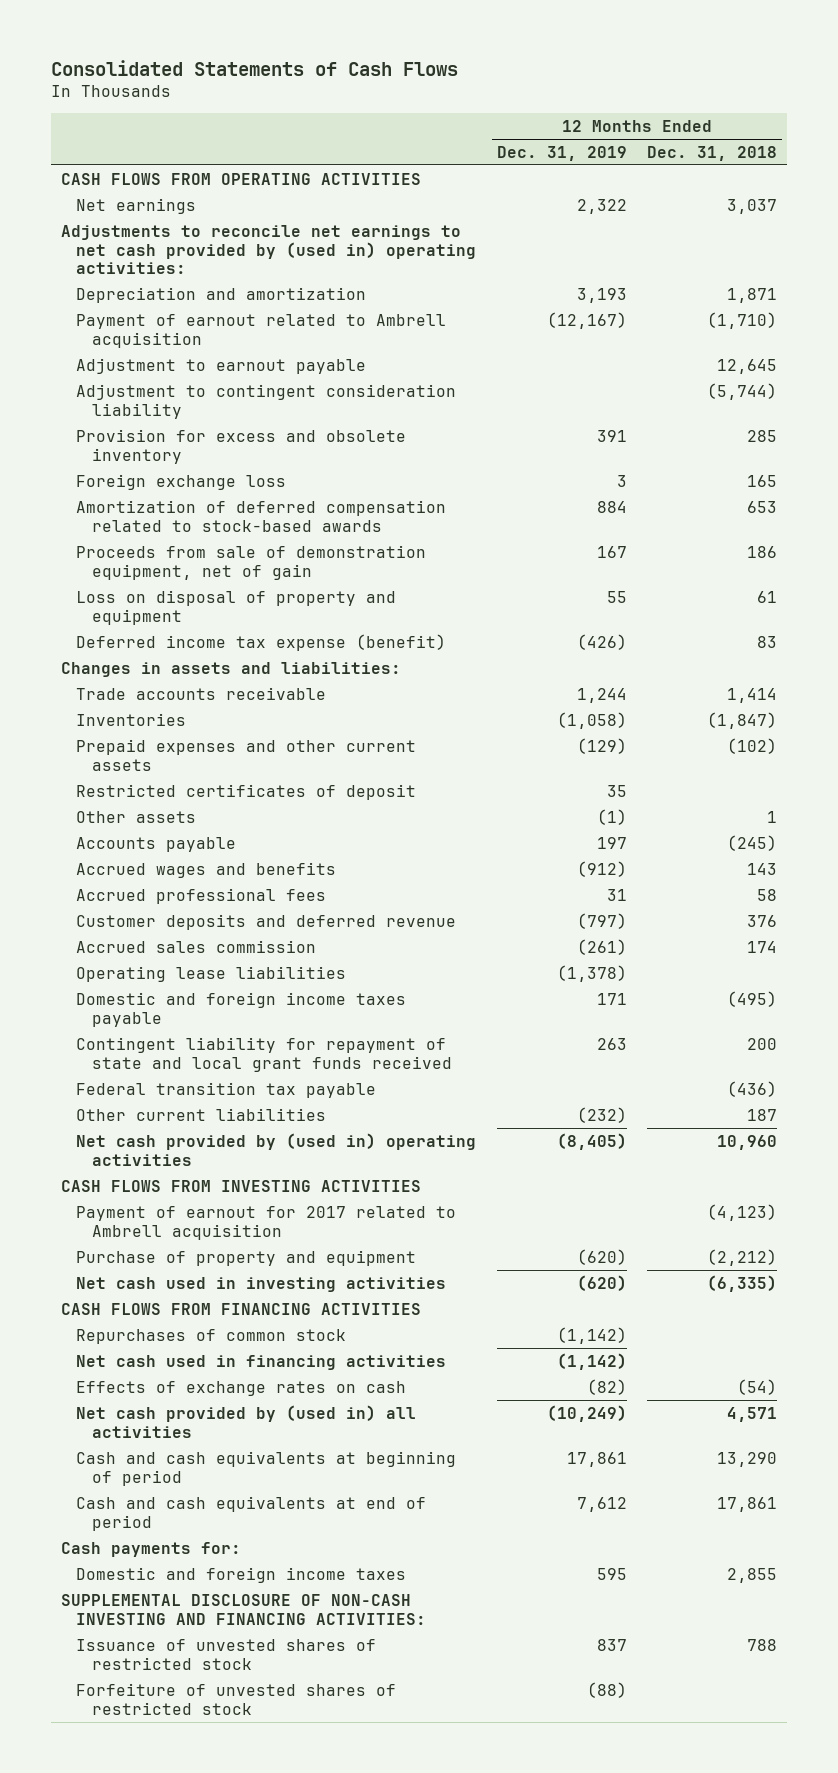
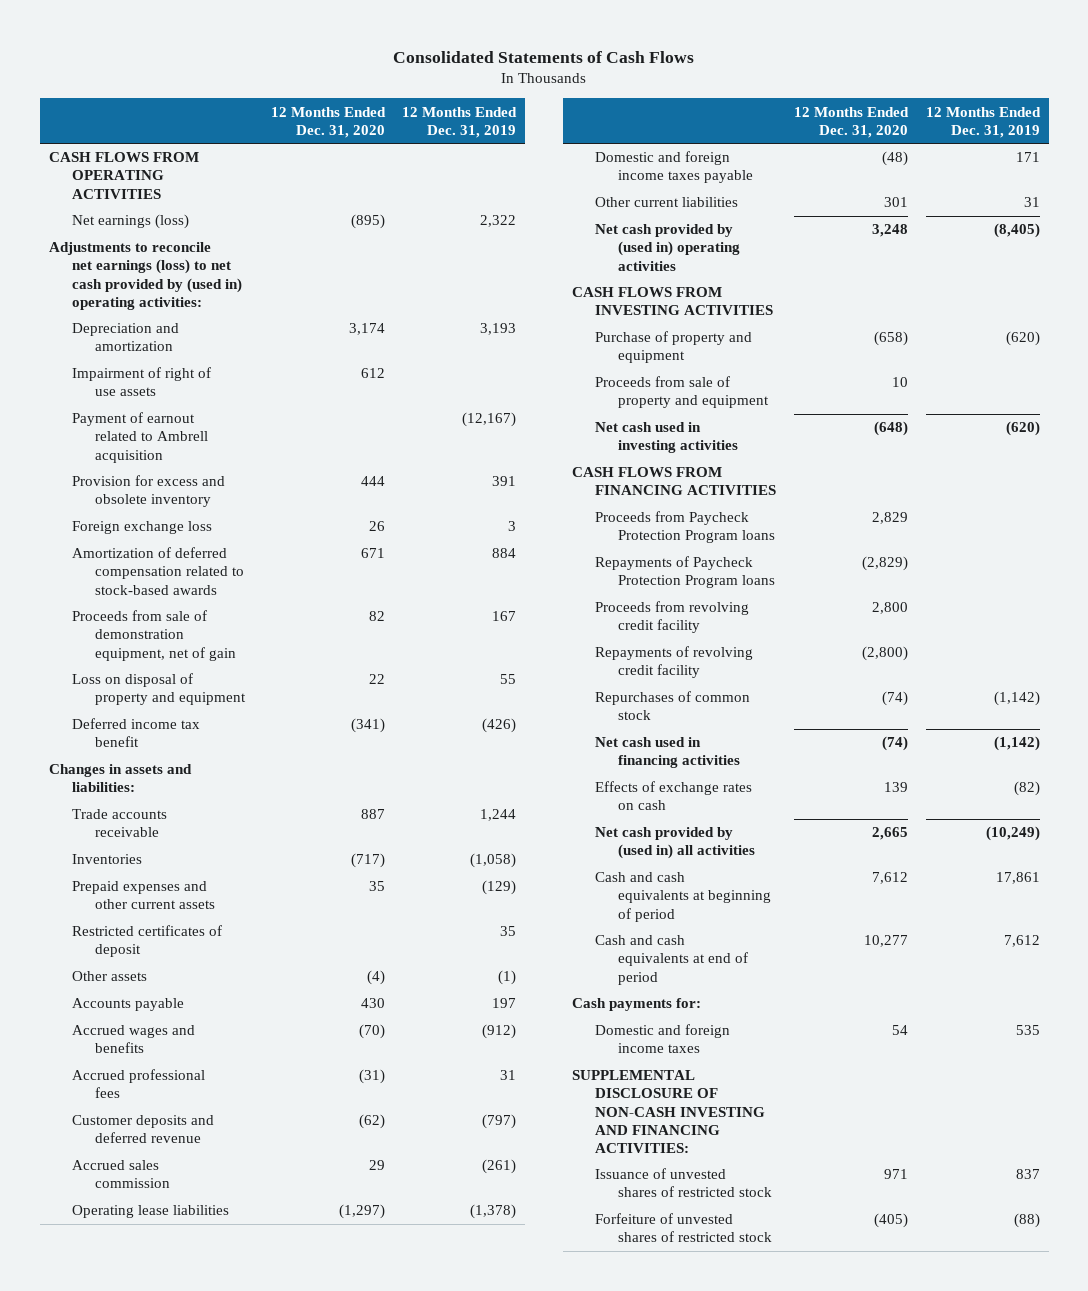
- | 12 Months Ended Dec. 31, 2019 | 12 Months Ended Dec. 31, 2018
+ | 12 Months Ended Dec. 31, 2020 | 12 Months Ended Dec. 31, 2019
- Net earnings | 2,322 | 3,037
- Adjustments to reconcile net earnings to net cash provided by (used in) operating activities:
+ Net earnings (loss) | (895) | 2,322
+ Adjustments to reconcile net earnings (loss) to net cash provided by (used in) operating activities:
+ Impairment of right of use assets | 612 |
- Adjustment to earnout payable | | 12,645
- Adjustment to contingent consideration liability | | (5,744)
- Deferred income tax expense (benefit) | (426) | 83
+ Deferred income tax benefit | (341) | (426)
- Contingent liability for repayment of state and local grant funds received | 263 | 200
- Federal transition tax payable | | (436)
- Other current liabilities | (232) | 187
+ Other current liabilities | 301 | 31
- Payment of earnout for 2017 related to Ambrell acquisition | | (4,123)
+ Proceeds from sale of property and equipment | 10 |
+ Proceeds from Paycheck Protection Program loans | 2,829 |
+ Repayments of Paycheck Protection Program loans | (2,829) |
+ Proceeds from revolving credit facility | 2,800 |
+ Repayments of revolving credit facility | (2,800) |
- Domestic and foreign income taxes | 595 | 2,855
+ Domestic and foreign income taxes | 54 | 535

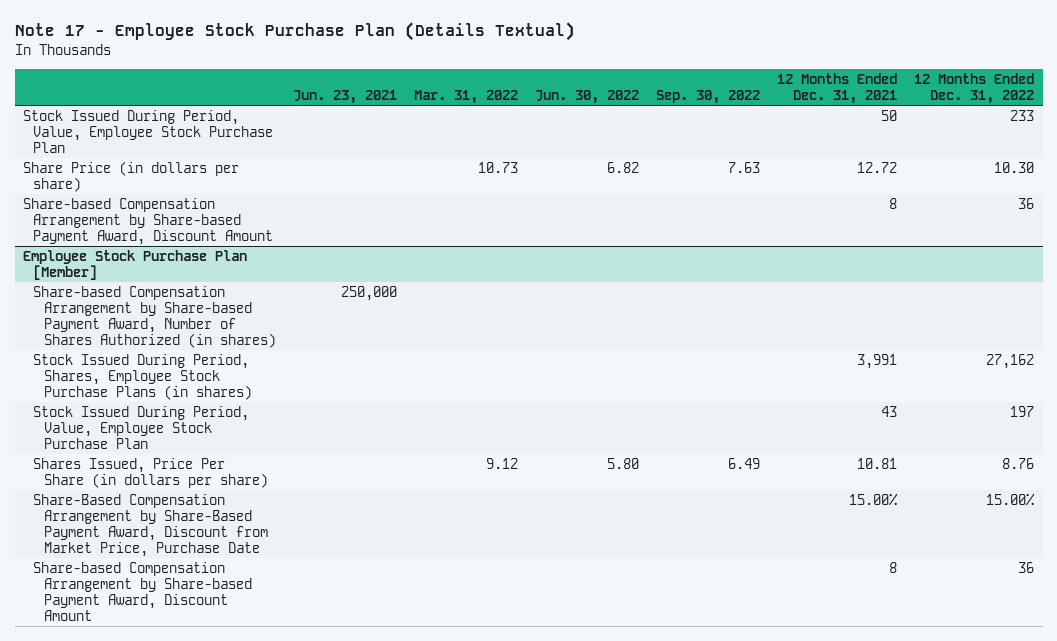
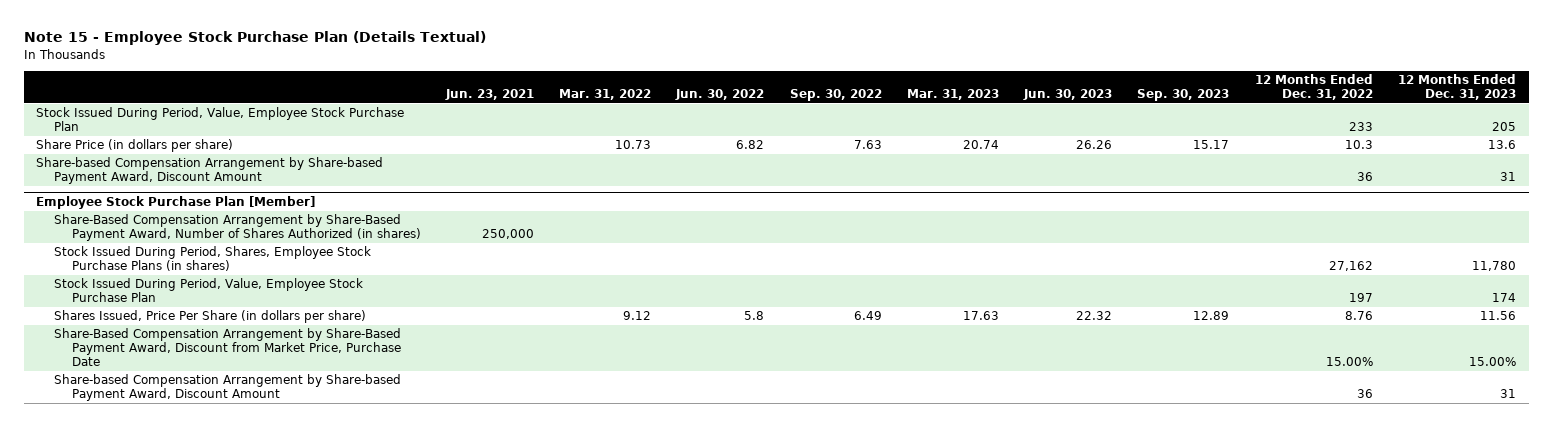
- Note 17 - Employee Stock Purchase Plan (Details Textual)
+ Note 15 - Employee Stock Purchase Plan (Details Textual)
- | Jun. 23, 2021 | Mar. 31, 2022 | Jun. 30, 2022 | Sep. 30, 2022 | 12 Months Ended Dec. 31, 2021 | 12 Months Ended Dec. 31, 2022
+ | Jun. 23, 2021 | Mar. 31, 2022 | Jun. 30, 2022 | Sep. 30, 2022 | Mar. 31, 2023 | Jun. 30, 2023 | Sep. 30, 2023 | 12 Months Ended Dec. 31, 2022 | 12 Months Ended Dec. 31, 2023
- Share Price (in dollars per share) | | 10.73 | 6.82 | 7.63 | 12.72 | 10.30
+ Share Price (in dollars per share) | | 10.73 | 6.82 | 7.63 | 20.74 | 26.26 | 15.17 | 10.3 | 13.6
@ Employee Stock Purchase Plan [Member]
- Share-based Compensation Arrangement by Share-based Payment Award, Number of Shares Authorized (in shares) | 250,000 | | | | |
+ Share-Based Compensation Arrangement by Share-Based Payment Award, Number of Shares Authorized (in shares) | 250,000 | | | | | | | |
- Shares Issued, Price Per Share (in dollars per share) | | 9.12 | 5.80 | 6.49 | 10.81 | 8.76
+ Shares Issued, Price Per Share (in dollars per share) | | 9.12 | 5.8 | 6.49 | 17.63 | 22.32 | 12.89 | 8.76 | 11.56

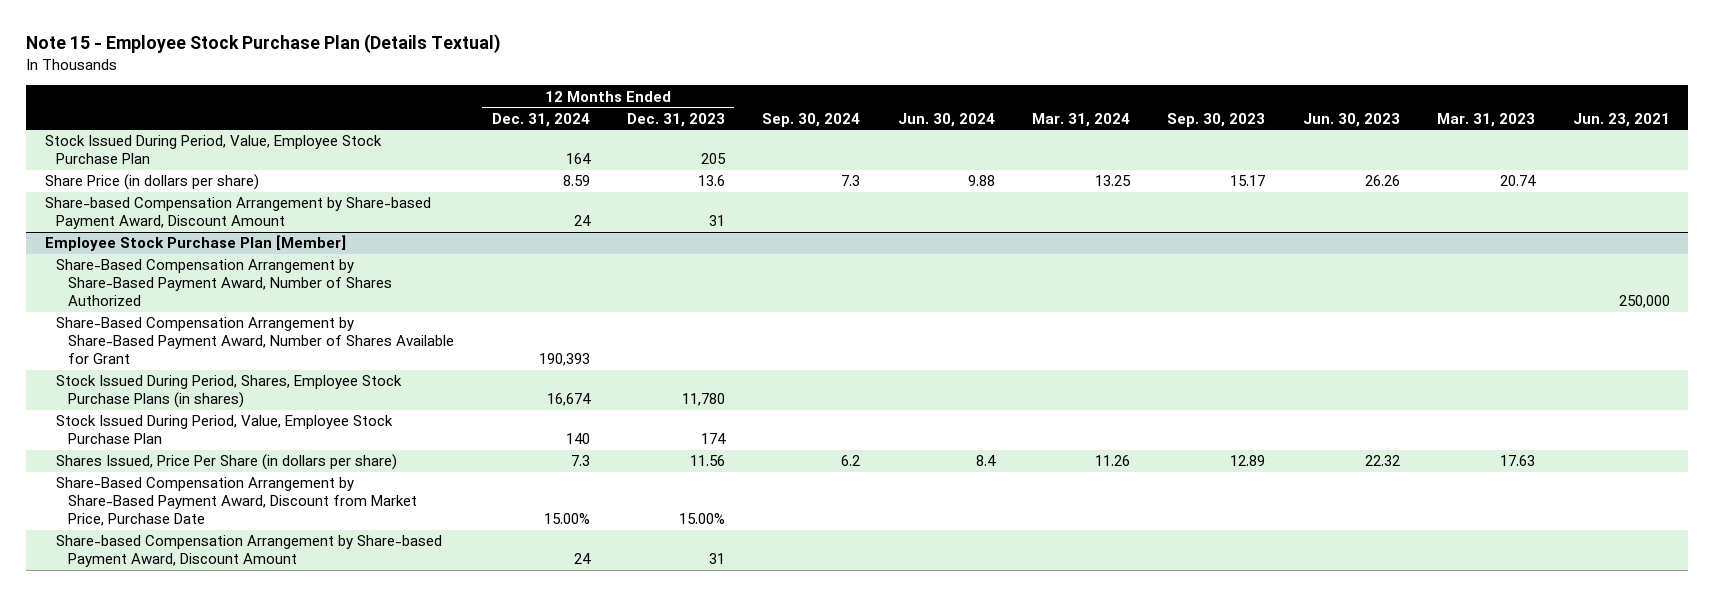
- | Jun. 23, 2021 | Mar. 31, 2022 | Jun. 30, 2022 | Sep. 30, 2022 | Mar. 31, 2023 | Jun. 30, 2023 | Sep. 30, 2023 | 12 Months Ended Dec. 31, 2022 | 12 Months Ended Dec. 31, 2023
+ | 12 Months Ended Dec. 31, 2024 | 12 Months Ended Dec. 31, 2023 | Sep. 30, 2024 | Jun. 30, 2024 | Mar. 31, 2024 | Sep. 30, 2023 | Jun. 30, 2023 | Mar. 31, 2023 | Jun. 23, 2021
@ Employee Stock Purchase Plan [Member]
- Share-Based Compensation Arrangement by Share-Based Payment Award, Number of Shares Authorized (in shares) | 250,000 | | | | | | | |
+ Share-Based Compensation Arrangement by Share-Based Payment Award, Number of Shares Authorized | | | | | | | | | 250,000
+ Share-Based Compensation Arrangement by Share-Based Payment Award, Number of Shares Available for Grant | 190,393 | | | | | | | |

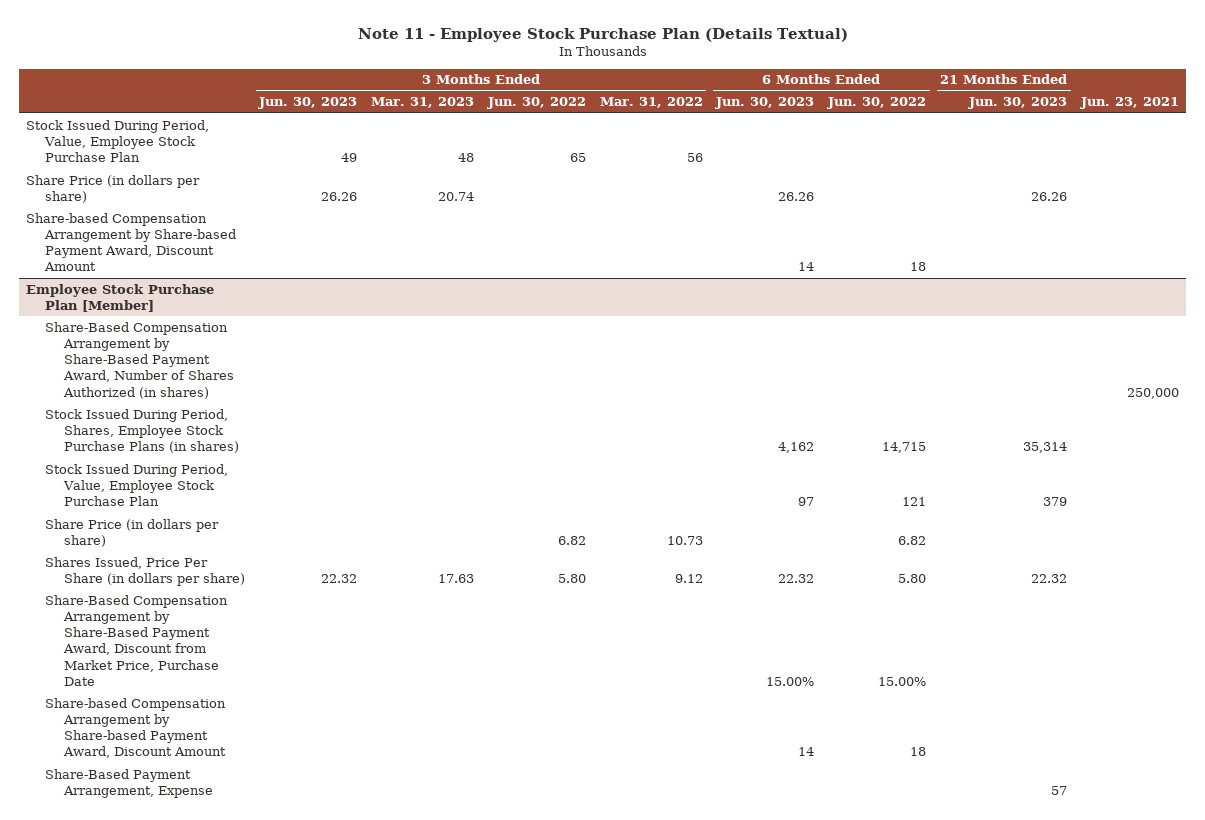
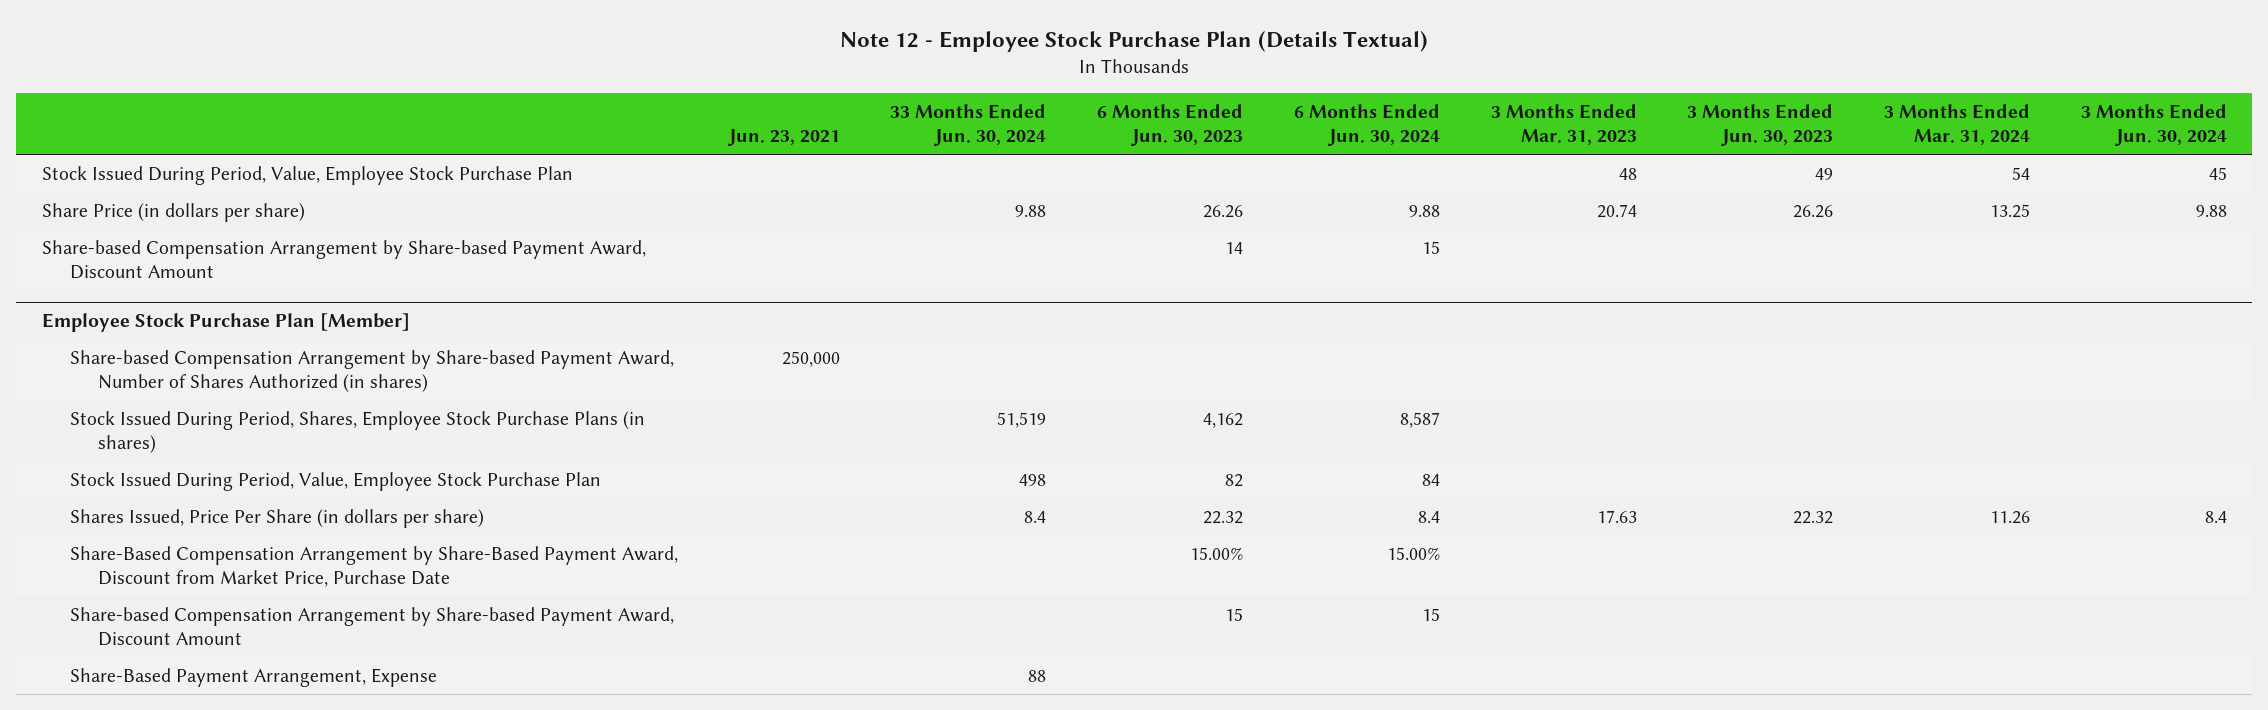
- Note 11 - Employee Stock Purchase Plan (Details Textual)
+ Note 12 - Employee Stock Purchase Plan (Details Textual)
- | 3 Months Ended Jun. 30, 2023 | 3 Months Ended Mar. 31, 2023 | 3 Months Ended Jun. 30, 2022 | 3 Months Ended Mar. 31, 2022 | 6 Months Ended Jun. 30, 2023 | 6 Months Ended Jun. 30, 2022 | 21 Months Ended Jun. 30, 2023 | Jun. 23, 2021
+ | Jun. 23, 2021 | 33 Months Ended Jun. 30, 2024 | 6 Months Ended Jun. 30, 2023 | 6 Months Ended Jun. 30, 2024 | 3 Months Ended Mar. 31, 2023 | 3 Months Ended Jun. 30, 2023 | 3 Months Ended Mar. 31, 2024 | 3 Months Ended Jun. 30, 2024
@ Employee Stock Purchase Plan [Member]
- Share-Based Compensation Arrangement by Share-Based Payment Award, Number of Shares Authorized (in shares) | | | | | | | | 250,000
+ Share-based Compensation Arrangement by Share-based Payment Award, Number of Shares Authorized (in shares) | 250,000 | | | | | | |
- Stock Issued During Period, Value, Employee Stock Purchase Plan | | | | | 97 | 121 | 379 |
- Share Price (in dollars per share) | | | 6.82 | 10.73 | | 6.82 | |
+ Stock Issued During Period, Value, Employee Stock Purchase Plan | | 498 | 82 | 84 | | | |
- Share-based Compensation Arrangement by Share-based Payment Award, Discount Amount | | | | | 14 | 18 | |
+ Share-based Compensation Arrangement by Share-based Payment Award, Discount Amount | | | 15 | 15 | | | |

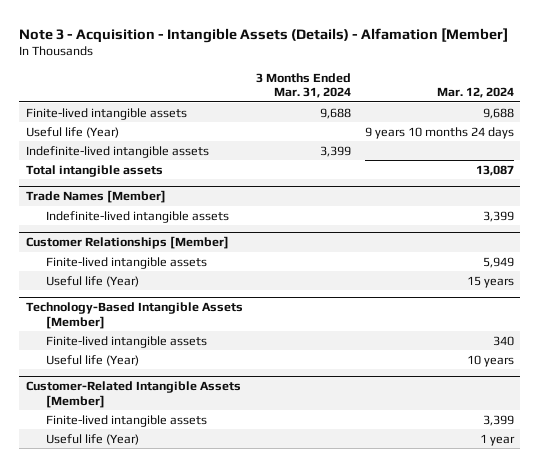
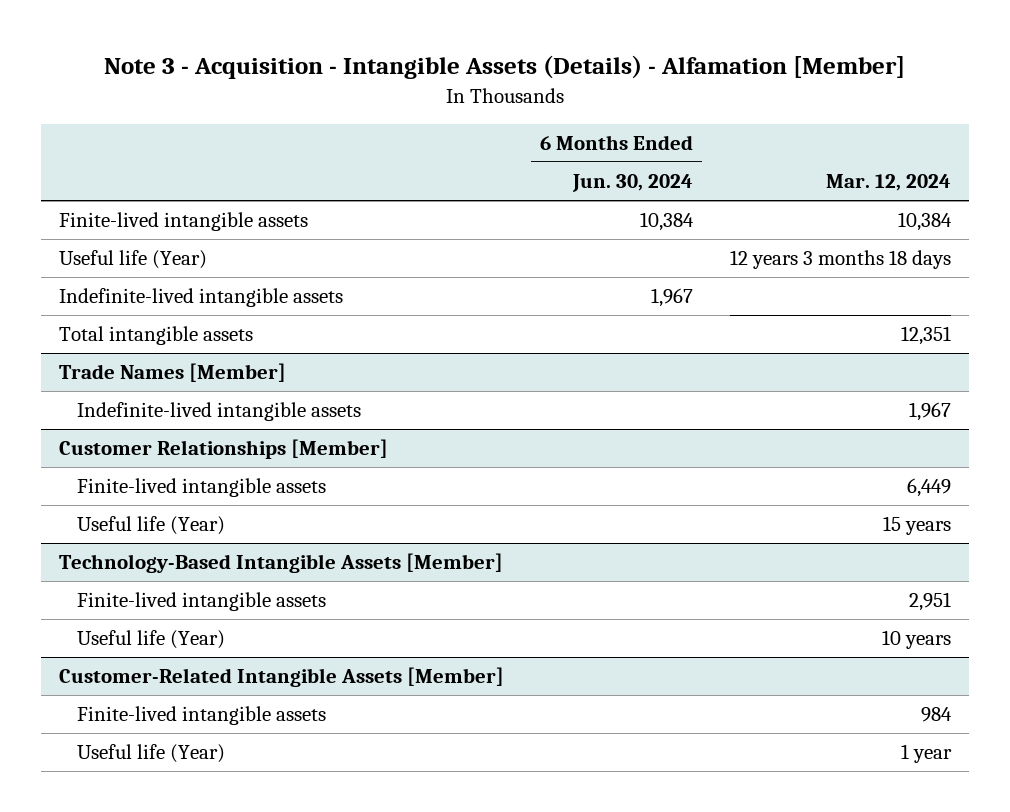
- | 3 Months Ended Mar. 31, 2024 | Mar. 12, 2024
+ | 6 Months Ended Jun. 30, 2024 | Mar. 12, 2024
- Finite-lived intangible assets | 9,688 | 9,688
- Useful life (Year) | | 9 years 10 months 24 days
+ Finite-lived intangible assets | 10,384 | 10,384
+ Useful life (Year) | | 12 years 3 months 18 days
- Total intangible assets | | 13,087
+ Total intangible assets | | 12,351
@ Trade Names [Member]
- Indefinite-lived intangible assets | | 3,399
+ Indefinite-lived intangible assets | | 1,967
@ Customer Relationships [Member]
- Finite-lived intangible assets | | 5,949
+ Finite-lived intangible assets | | 6,449
@ Technology-Based Intangible Assets [Member]
- Finite-lived intangible assets | | 340
+ Finite-lived intangible assets | | 2,951
@ Customer-Related Intangible Assets [Member]
- Finite-lived intangible assets | | 3,399
+ Finite-lived intangible assets | | 984

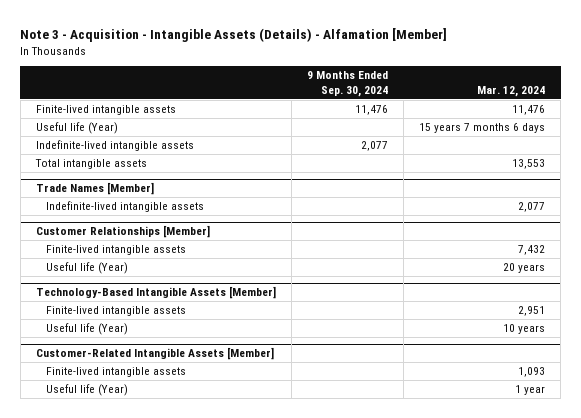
- | 6 Months Ended Jun. 30, 2024 | Mar. 12, 2024
+ | 9 Months Ended Sep. 30, 2024 | Mar. 12, 2024
- Finite-lived intangible assets | 10,384 | 10,384
- Useful life (Year) | | 12 years 3 months 18 days
+ Finite-lived intangible assets | 11,476 | 11,476
+ Useful life (Year) | | 15 years 7 months 6 days
- Total intangible assets | | 12,351
+ Total intangible assets | | 13,553
@ Trade Names [Member]
- Indefinite-lived intangible assets | | 1,967
+ Indefinite-lived intangible assets | | 2,077
@ Customer Relationships [Member]
- Finite-lived intangible assets | | 6,449
- Useful life (Year) | | 15 years
+ Finite-lived intangible assets | | 7,432
+ Useful life (Year) | | 20 years
@ Customer-Related Intangible Assets [Member]
- Finite-lived intangible assets | | 984
+ Finite-lived intangible assets | | 1,093

